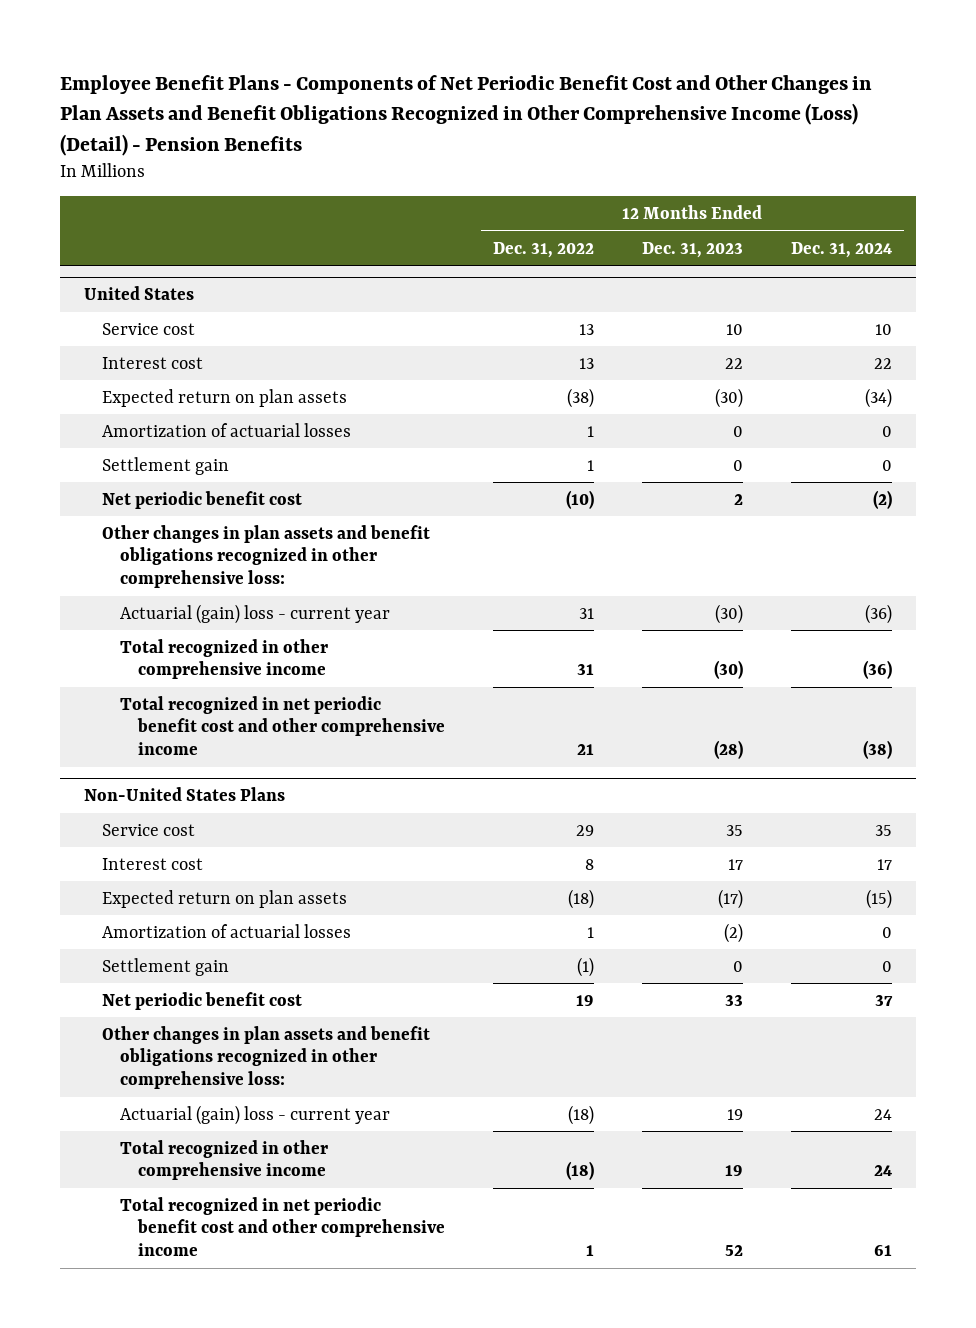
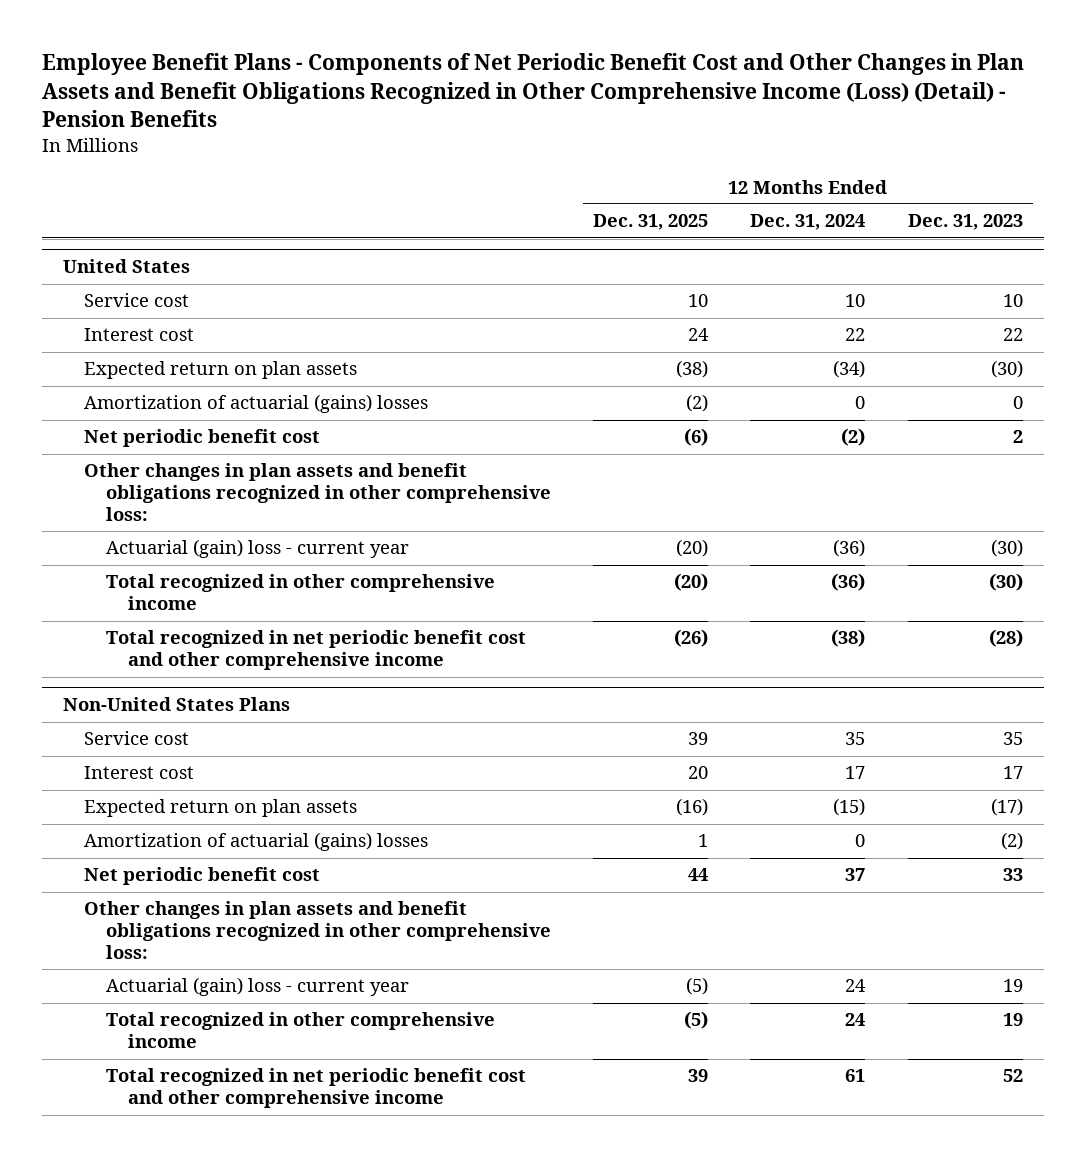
- | 12 Months Ended Dec. 31, 2022 | 12 Months Ended Dec. 31, 2023 | 12 Months Ended Dec. 31, 2024
+ | 12 Months Ended Dec. 31, 2025 | 12 Months Ended Dec. 31, 2024 | 12 Months Ended Dec. 31, 2023
@ United States
- Amortization of actuarial losses | 1 | 0 | 0
- Settlement gain | 1 | 0 | 0
+ Amortization of actuarial (gains) losses | (2) | 0 | 0
@ Non-United States Plans
- Amortization of actuarial losses | 1 | (2) | 0
- Settlement gain | (1) | 0 | 0
+ Amortization of actuarial (gains) losses | 1 | 0 | (2)

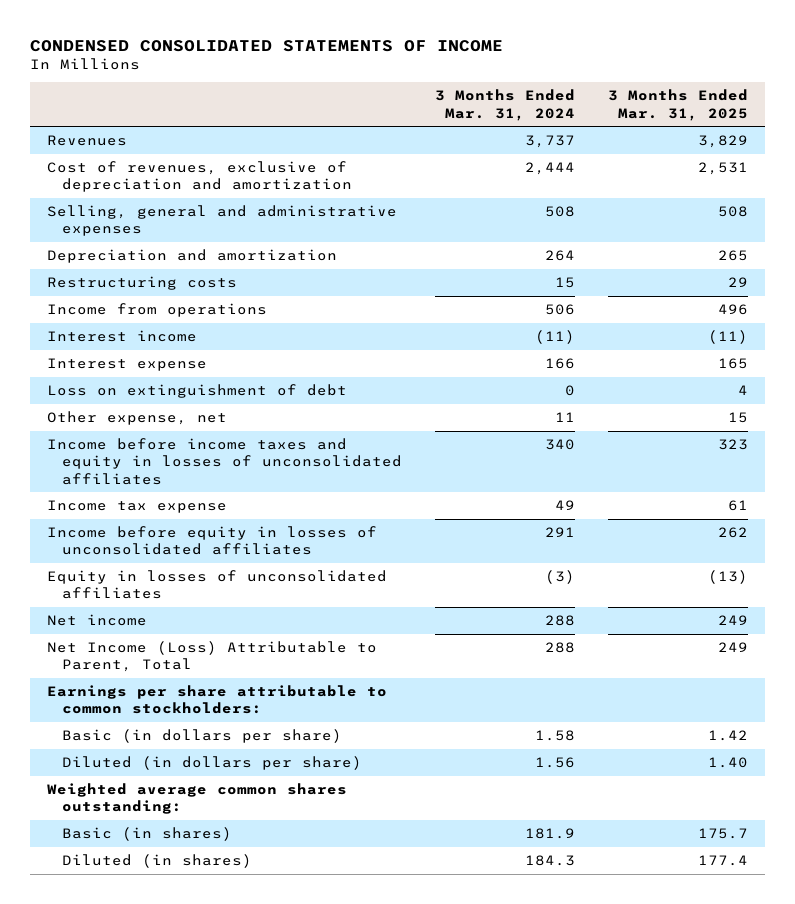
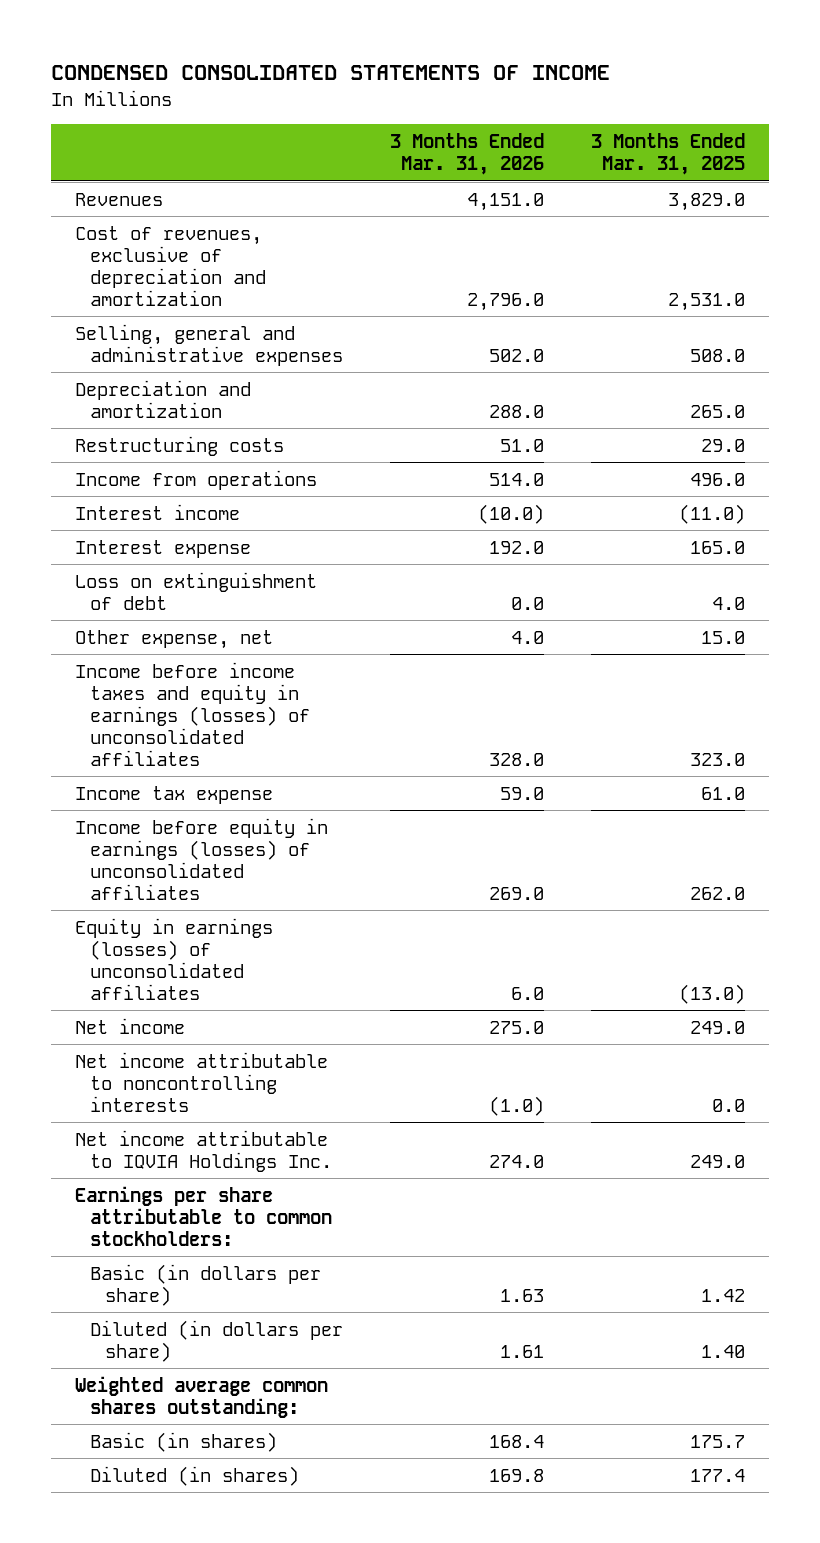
- | 3 Months Ended Mar. 31, 2024 | 3 Months Ended Mar. 31, 2025
+ | 3 Months Ended Mar. 31, 2026 | 3 Months Ended Mar. 31, 2025
- Revenues | 3,737 | 3,829
- Cost of revenues, exclusive of depreciation and amortization | 2,444 | 2,531
- Selling, general and administrative expenses | 508 | 508
- Depreciation and amortization | 264 | 265
- Restructuring costs | 15 | 29
- Income from operations | 506 | 496
- Interest income | (11) | (11)
- Interest expense | 166 | 165
- Loss on extinguishment of debt | 0 | 4
- Other expense, net | 11 | 15
- Income before income taxes and equity in losses of unconsolidated affiliates | 340 | 323
- Income tax expense | 49 | 61
- Income before equity in losses of unconsolidated affiliates | 291 | 262
- Equity in losses of unconsolidated affiliates | (3) | (13)
- Net income | 288 | 249
- Net Income (Loss) Attributable to Parent, Total | 288 | 249
+ Revenues | 4,151.0 | 3,829.0
+ Cost of revenues, exclusive of depreciation and amortization | 2,796.0 | 2,531.0
+ Selling, general and administrative expenses | 502.0 | 508.0
+ Depreciation and amortization | 288.0 | 265.0
+ Restructuring costs | 51.0 | 29.0
+ Income from operations | 514.0 | 496.0
+ Interest income | (10.0) | (11.0)
+ Interest expense | 192.0 | 165.0
+ Loss on extinguishment of debt | 0.0 | 4.0
+ Other expense, net | 4.0 | 15.0
+ Income before income taxes and equity in earnings (losses) of unconsolidated affiliates | 328.0 | 323.0
+ Income tax expense | 59.0 | 61.0
+ Income before equity in earnings (losses) of unconsolidated affiliates | 269.0 | 262.0
+ Equity in earnings (losses) of unconsolidated affiliates | 6.0 | (13.0)
+ Net income | 275.0 | 249.0
+ Net income attributable to noncontrolling interests | (1.0) | 0.0
+ Net income attributable to IQVIA Holdings Inc. | 274.0 | 249.0

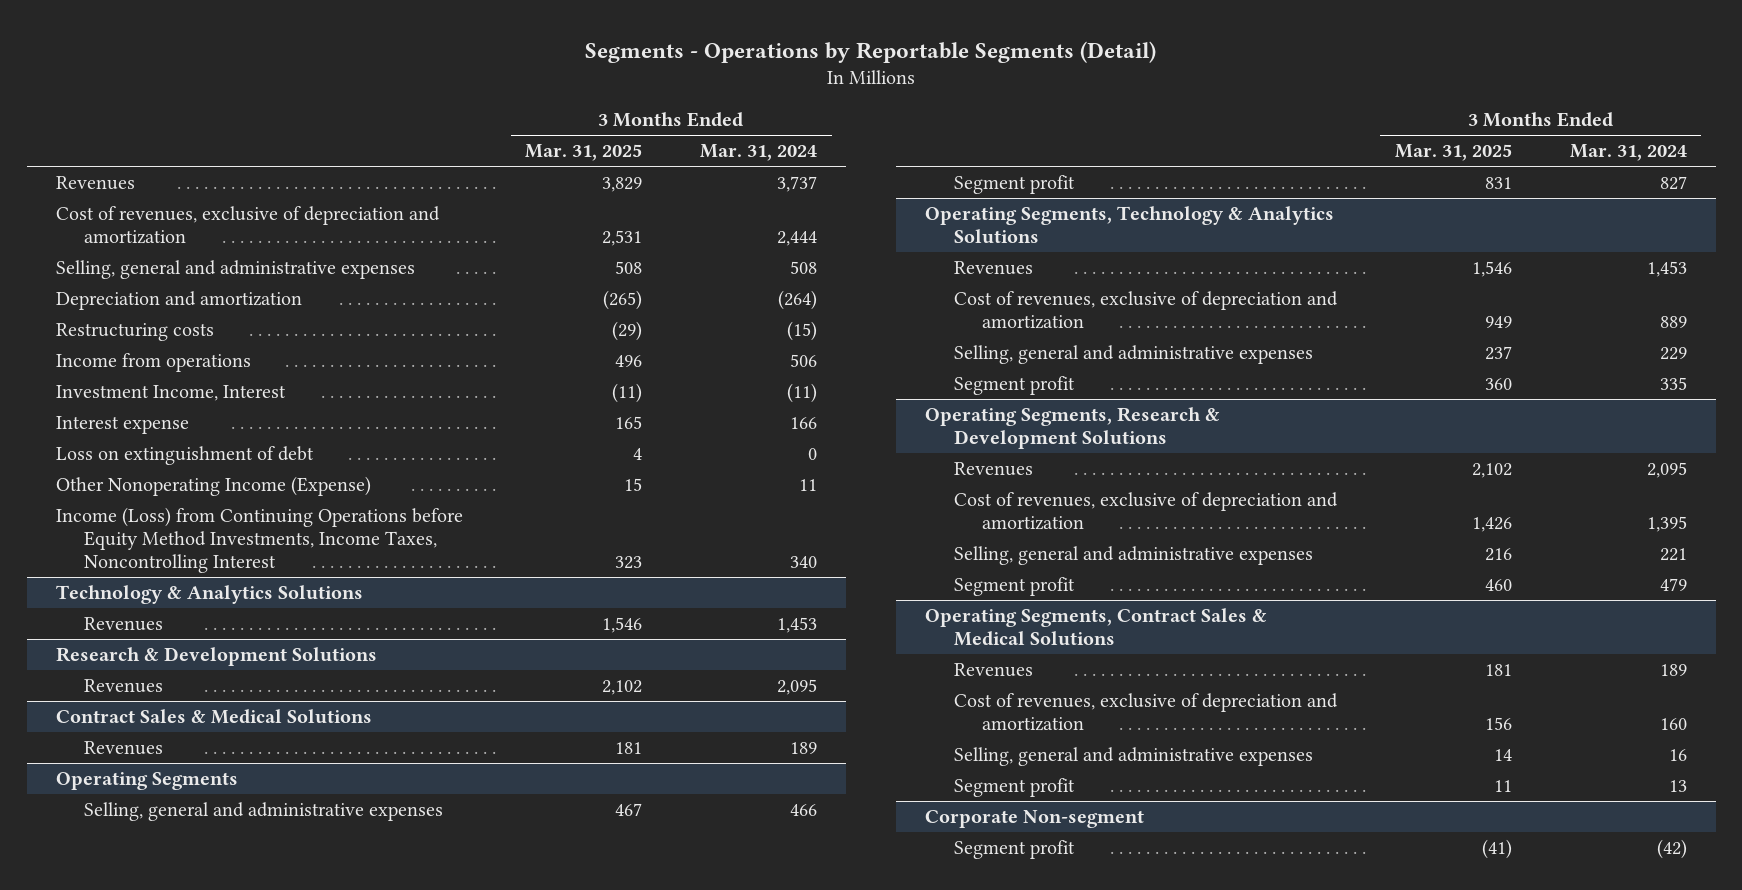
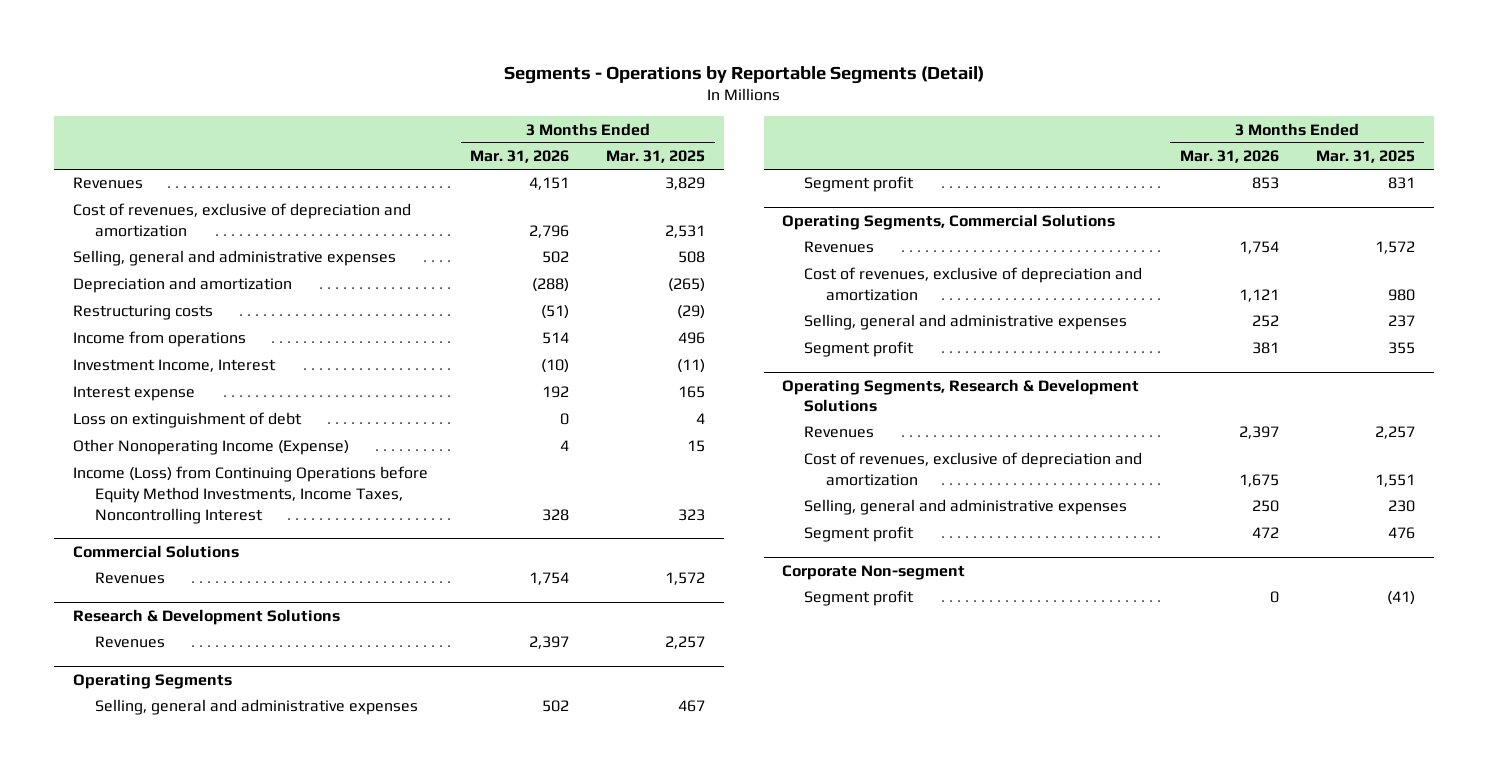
- | 3 Months Ended Mar. 31, 2025 | 3 Months Ended Mar. 31, 2024
+ | 3 Months Ended Mar. 31, 2026 | 3 Months Ended Mar. 31, 2025
- Technology & Analytics Solutions
- Revenues | 1,546 | 1,453
+ Commercial Solutions
+ Revenues | 1,754 | 1,572
@ Research & Development Solutions
- Revenues | 2,102 | 2,095
- Contract Sales & Medical Solutions
- Revenues | 181 | 189
@ Research & Development Solutions
+ Revenues | 2,397 | 2,257
- Operating Segments, Technology & Analytics Solutions
- Revenues | 1,546 | 1,453
- Cost of revenues, exclusive of depreciation and amortization | 949 | 889
+ Operating Segments, Commercial Solutions
+ Revenues | 1,754 | 1,572
+ Cost of revenues, exclusive of depreciation and amortization | 1,121 | 980
- Segment profit | 360 | 335
+ Segment profit | 381 | 355
@ Operating Segments, Research & Development Solutions
- Revenues | 2,102 | 2,095
- Cost of revenues, exclusive of depreciation and amortization | 1,426 | 1,395
- Selling, general and administrative expenses | 216 | 221
- Segment profit | 460 | 479
- Operating Segments, Contract Sales & Medical Solutions
- Revenues | 181 | 189
- Cost of revenues, exclusive of depreciation and amortization | 156 | 160
- Selling, general and administrative expenses | 14 | 16
- Segment profit | 11 | 13
@ Operating Segments, Research & Development Solutions
+ Revenues | 2,397 | 2,257
+ Cost of revenues, exclusive of depreciation and amortization | 1,675 | 1,551
+ Selling, general and administrative expenses | 250 | 230
+ Segment profit | 472 | 476

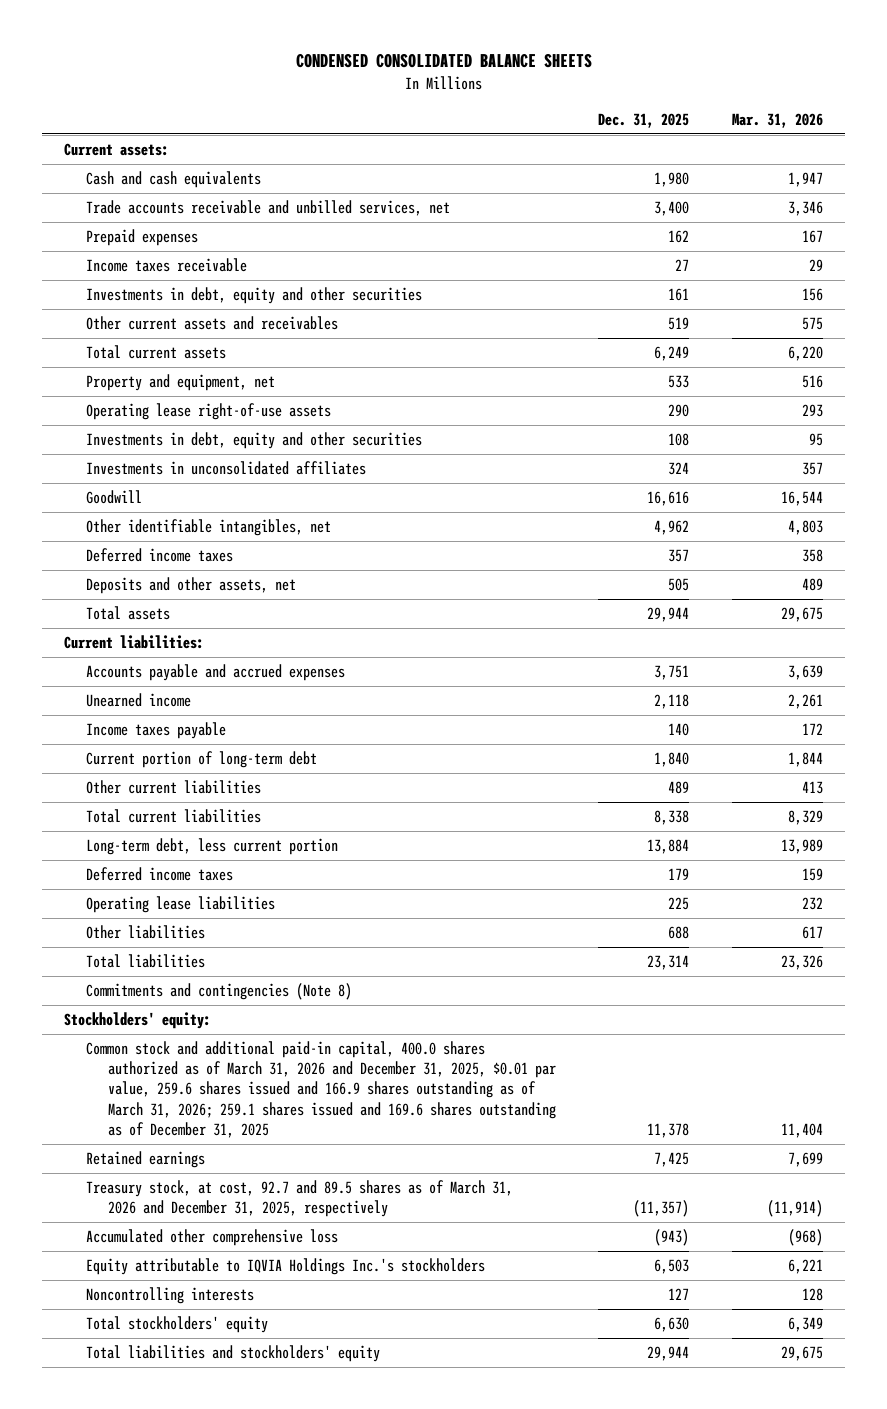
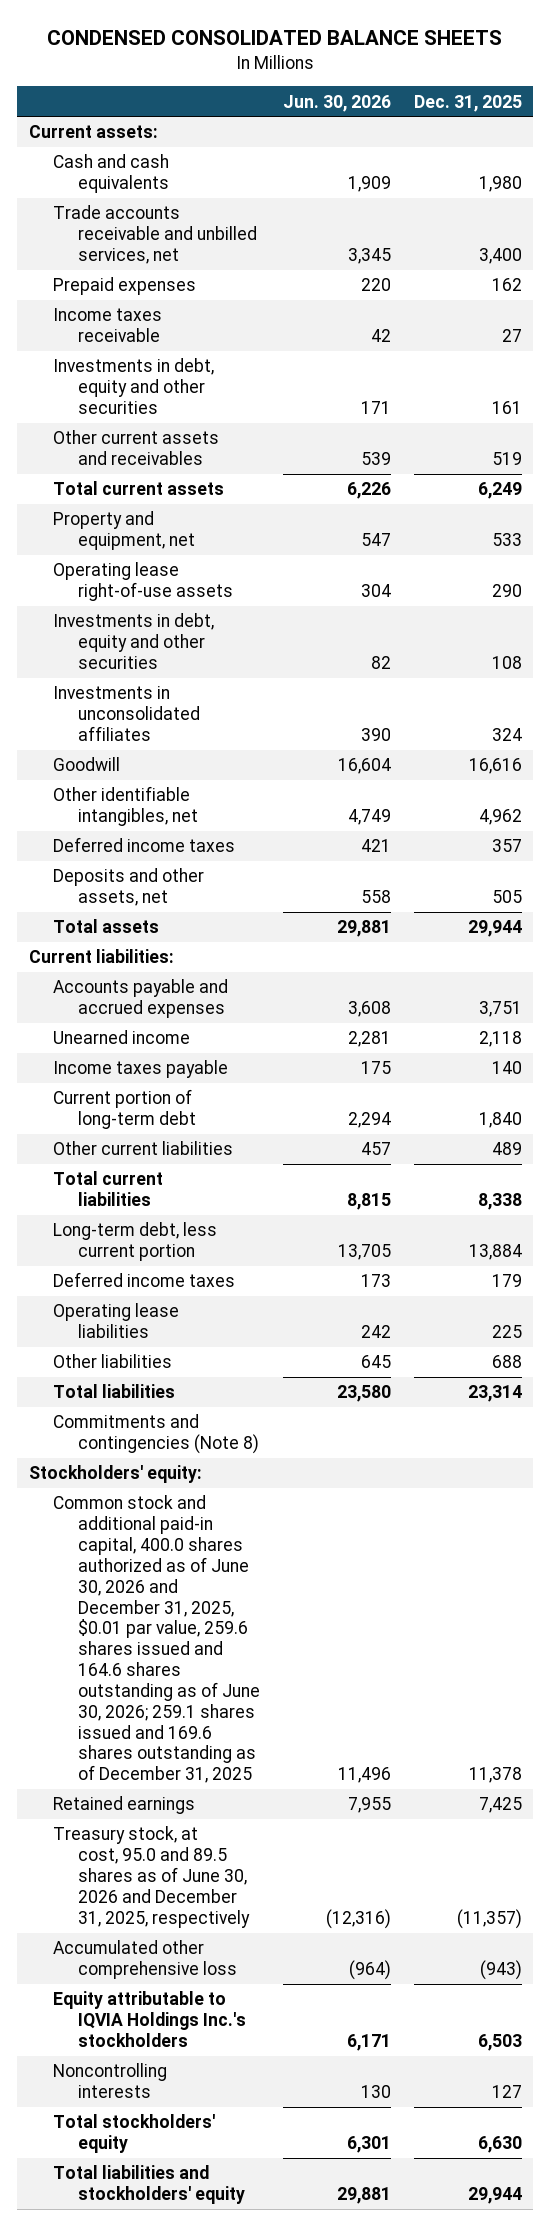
- | Dec. 31, 2025 | Mar. 31, 2026
+ | Jun. 30, 2026 | Dec. 31, 2025
- Common stock and additional paid-in capital, 400.0 shares authorized as of March 31, 2026 and December 31, 2025, $0.01 par value, 259.6 shares issued and 166.9 shares outstanding as of March 31, 2026; 259.1 shares issued and 169.6 shares outstanding as of December 31, 2025 | 11,378 | 11,404
+ Common stock and additional paid-in capital, 400.0 shares authorized as of June 30, 2026 and December 31, 2025, $0.01 par value, 259.6 shares issued and 164.6 shares outstanding as of June 30, 2026; 259.1 shares issued and 169.6 shares outstanding as of December 31, 2025 | 11,496 | 11,378
- Treasury stock, at cost, 92.7 and 89.5 shares as of March 31, 2026 and December 31, 2025, respectively | (11,357) | (11,914)
+ Treasury stock, at cost, 95.0 and 89.5 shares as of June 30, 2026 and December 31, 2025, respectively | (12,316) | (11,357)

